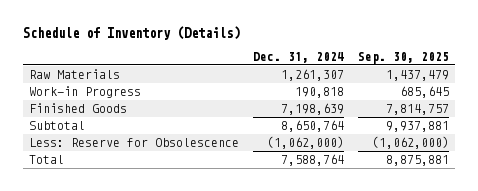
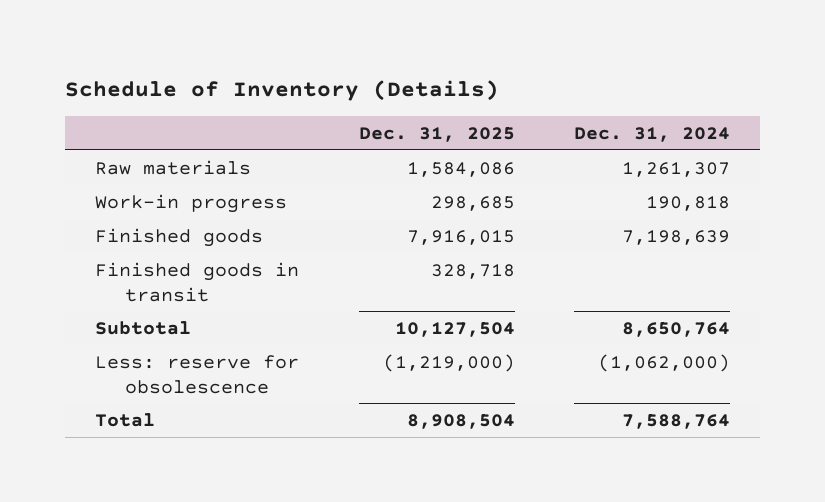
- | Dec. 31, 2024 | Sep. 30, 2025
+ | Dec. 31, 2025 | Dec. 31, 2024
- Raw Materials | 1,261,307 | 1,437,479
- Work-in Progress | 190,818 | 685,645
- Finished Goods | 7,198,639 | 7,814,757
+ Raw materials | 1,584,086 | 1,261,307
+ Work-in progress | 298,685 | 190,818
+ Finished goods | 7,916,015 | 7,198,639
+ Finished goods in transit | 328,718 |
- Less: Reserve for Obsolescence | (1,062,000) | (1,062,000)
+ Less: reserve for obsolescence | (1,219,000) | (1,062,000)

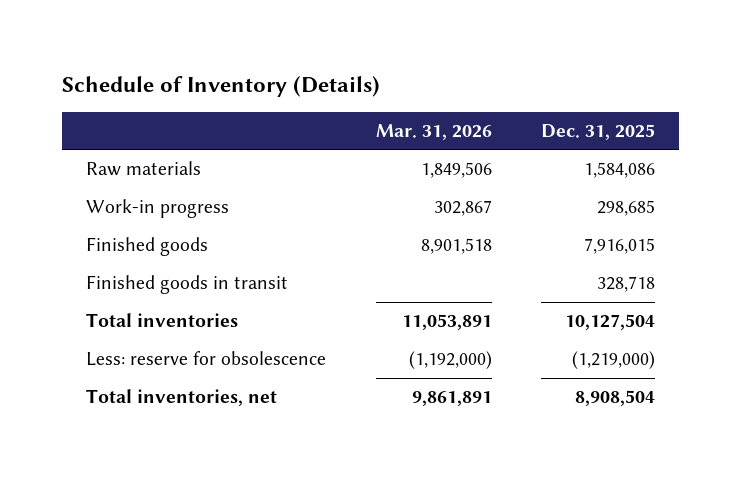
- | Dec. 31, 2025 | Dec. 31, 2024
+ | Mar. 31, 2026 | Dec. 31, 2025
- Subtotal | 10,127,504 | 8,650,764
+ Total inventories | 11,053,891 | 10,127,504
- Total | 8,908,504 | 7,588,764
+ Total inventories, net | 9,861,891 | 8,908,504

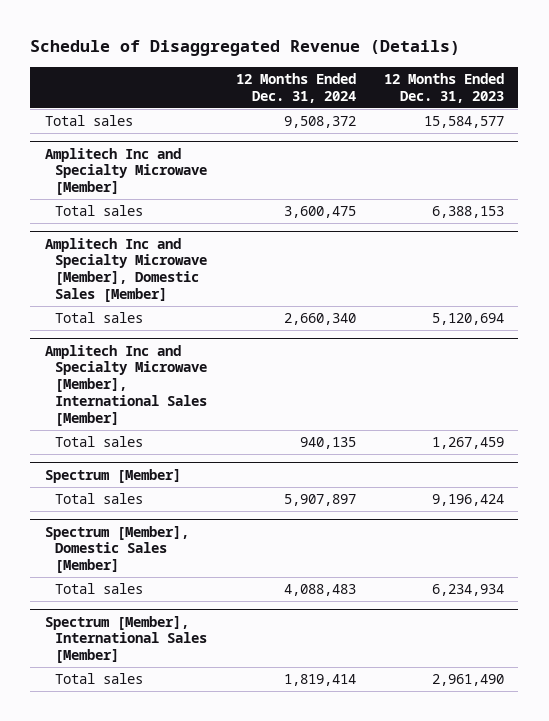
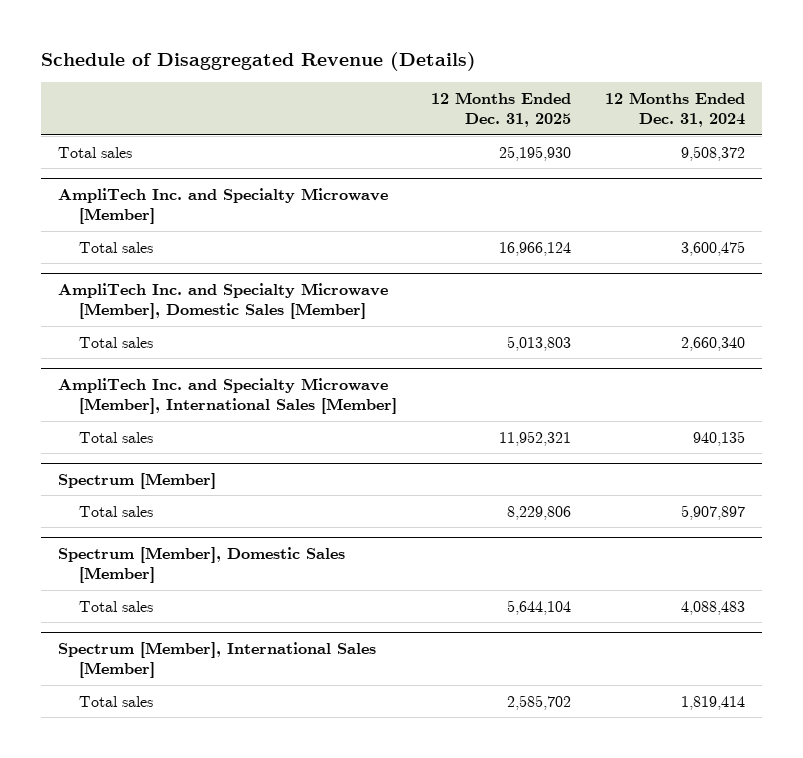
- | 12 Months Ended Dec. 31, 2024 | 12 Months Ended Dec. 31, 2023
+ | 12 Months Ended Dec. 31, 2025 | 12 Months Ended Dec. 31, 2024
- Amplitech Inc and Specialty Microwave [Member]
+ AmpliTech Inc. and Specialty Microwave [Member]
- Amplitech Inc and Specialty Microwave [Member], Domestic Sales [Member]
+ AmpliTech Inc. and Specialty Microwave [Member], Domestic Sales [Member]
- Amplitech Inc and Specialty Microwave [Member], International Sales [Member]
+ AmpliTech Inc. and Specialty Microwave [Member], International Sales [Member]

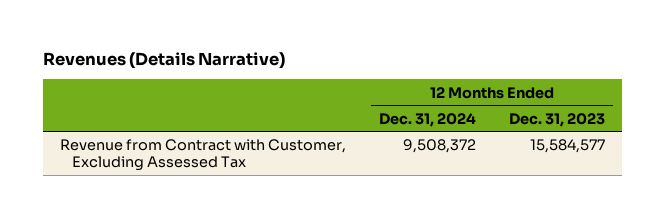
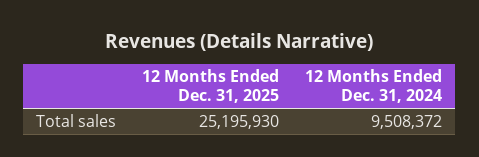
- | 12 Months Ended Dec. 31, 2024 | 12 Months Ended Dec. 31, 2023
+ | 12 Months Ended Dec. 31, 2025 | 12 Months Ended Dec. 31, 2024
- Revenue from Contract with Customer, Excluding Assessed Tax | 9,508,372 | 15,584,577
+ Total sales | 25,195,930 | 9,508,372

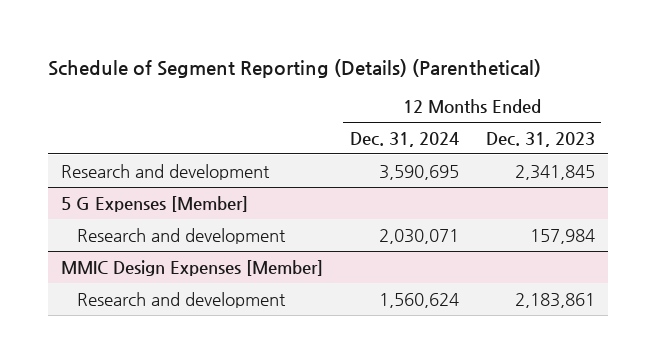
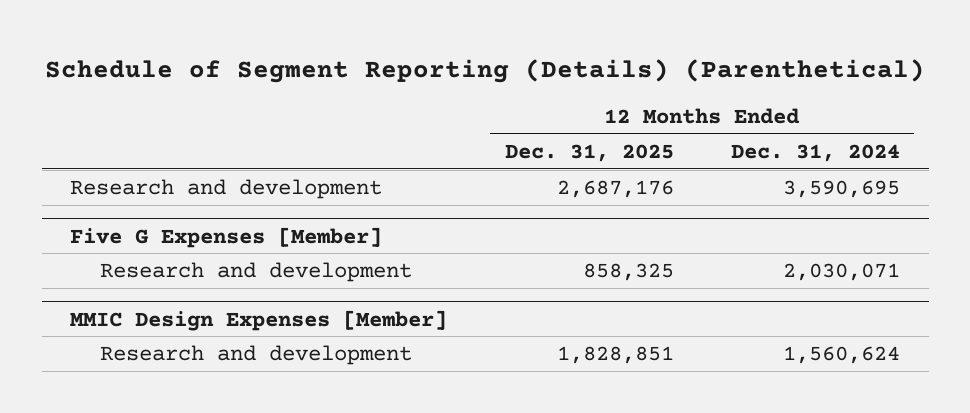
- | 12 Months Ended Dec. 31, 2024 | 12 Months Ended Dec. 31, 2023
+ | 12 Months Ended Dec. 31, 2025 | 12 Months Ended Dec. 31, 2024
- 5 G Expenses [Member]
+ Five G Expenses [Member]

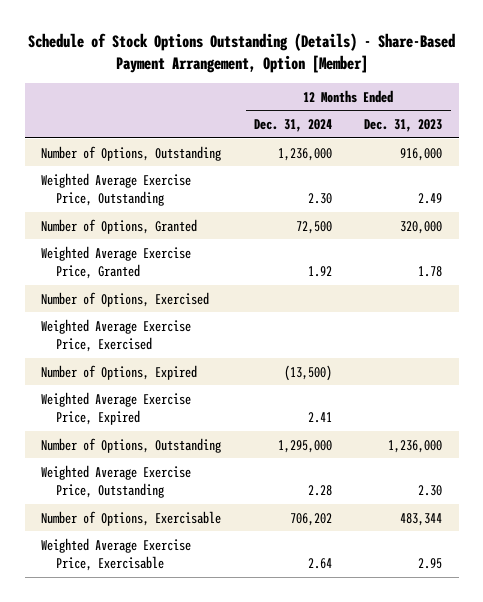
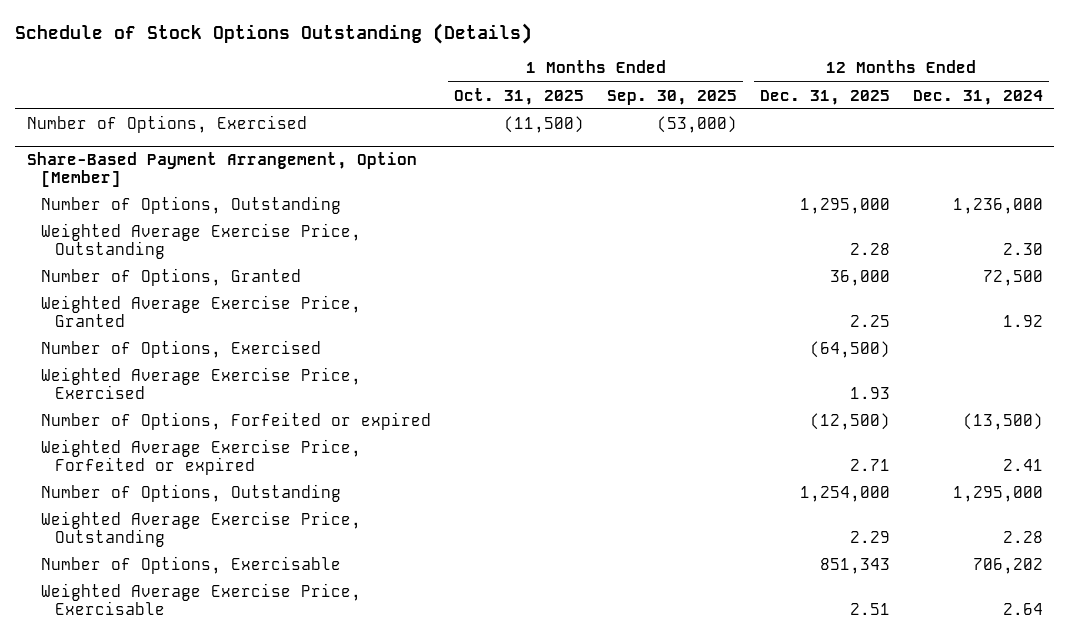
- Schedule of Stock Options Outstanding (Details) - Share-Based Payment Arrangement, Option [Member]
+ Schedule of Stock Options Outstanding (Details)
- | 12 Months Ended Dec. 31, 2024 | 12 Months Ended Dec. 31, 2023
+ | 1 Months Ended Oct. 31, 2025 | 1 Months Ended Sep. 30, 2025 | 12 Months Ended Dec. 31, 2025 | 12 Months Ended Dec. 31, 2024
+ Number of Options, Exercised | (11,500) | (53,000) | |
+ Share-Based Payment Arrangement, Option [Member]
- Number of Options, Expired | (13,500) |
- Weighted Average Exercise Price, Expired | 2.41 |
+ Number of Options, Forfeited or expired | | | (12,500) | (13,500)
+ Weighted Average Exercise Price, Forfeited or expired | | | 2.71 | 2.41

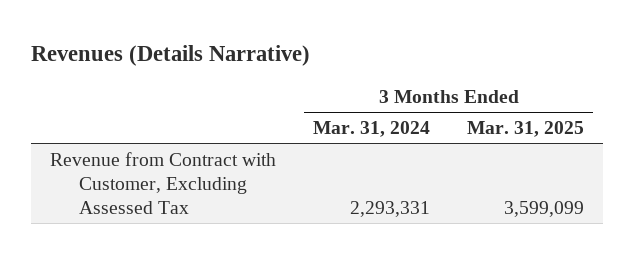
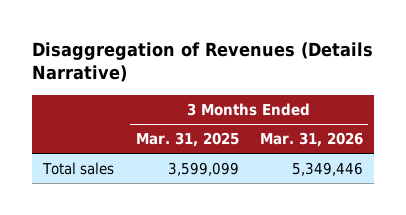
- Revenues (Details Narrative)
+ Disaggregation of Revenues (Details Narrative)
- | 3 Months Ended Mar. 31, 2024 | 3 Months Ended Mar. 31, 2025
+ | 3 Months Ended Mar. 31, 2025 | 3 Months Ended Mar. 31, 2026
- Revenue from Contract with Customer, Excluding Assessed Tax | 2,293,331 | 3,599,099
+ Total sales | 3,599,099 | 5,349,446

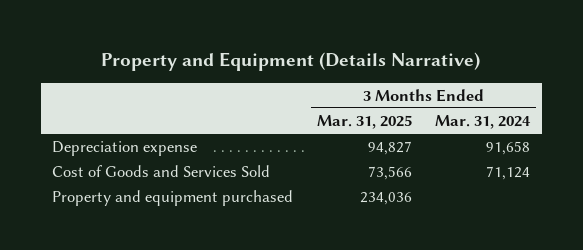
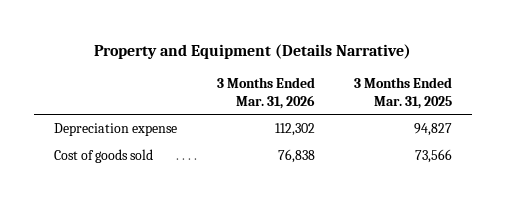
- | 3 Months Ended Mar. 31, 2025 | 3 Months Ended Mar. 31, 2024
+ | 3 Months Ended Mar. 31, 2026 | 3 Months Ended Mar. 31, 2025
- Cost of Goods and Services Sold | 73,566 | 71,124
- Property and equipment purchased | 234,036 |
+ Cost of goods sold | 76,838 | 73,566

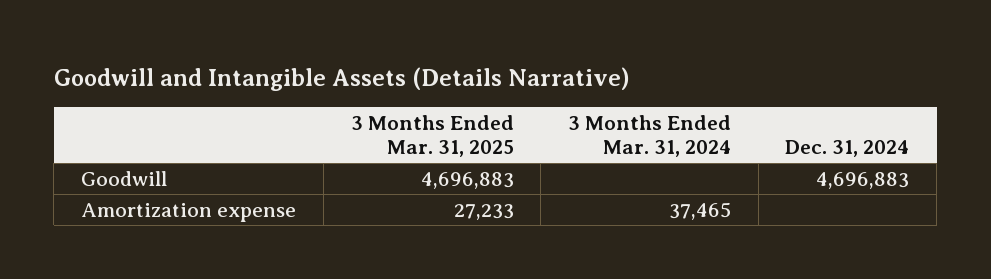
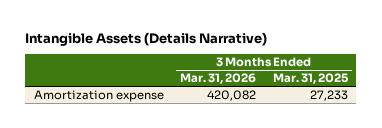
- Goodwill and Intangible Assets (Details Narrative)
+ Intangible Assets (Details Narrative)
- | 3 Months Ended Mar. 31, 2025 | 3 Months Ended Mar. 31, 2024 | Dec. 31, 2024
+ | 3 Months Ended Mar. 31, 2026 | 3 Months Ended Mar. 31, 2025
- Goodwill | 4,696,883 | | 4,696,883

